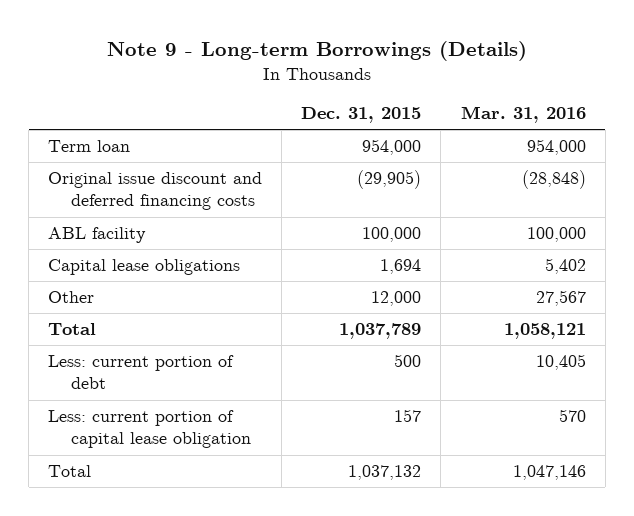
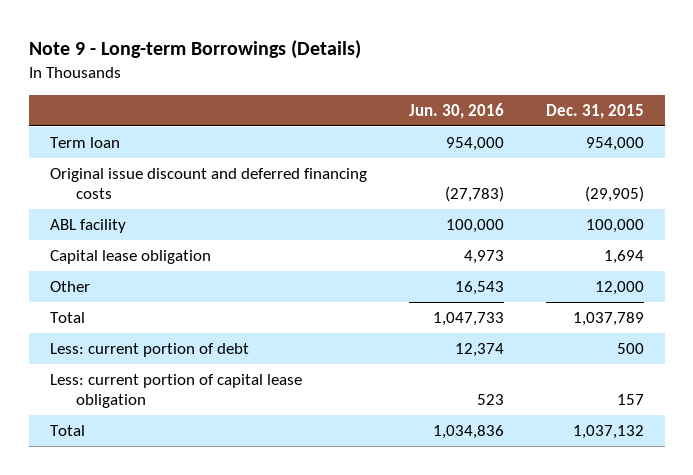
- | Dec. 31, 2015 | Mar. 31, 2016
+ | Jun. 30, 2016 | Dec. 31, 2015
- Capital lease obligations | 1,694 | 5,402
+ Capital lease obligation | 4,973 | 1,694

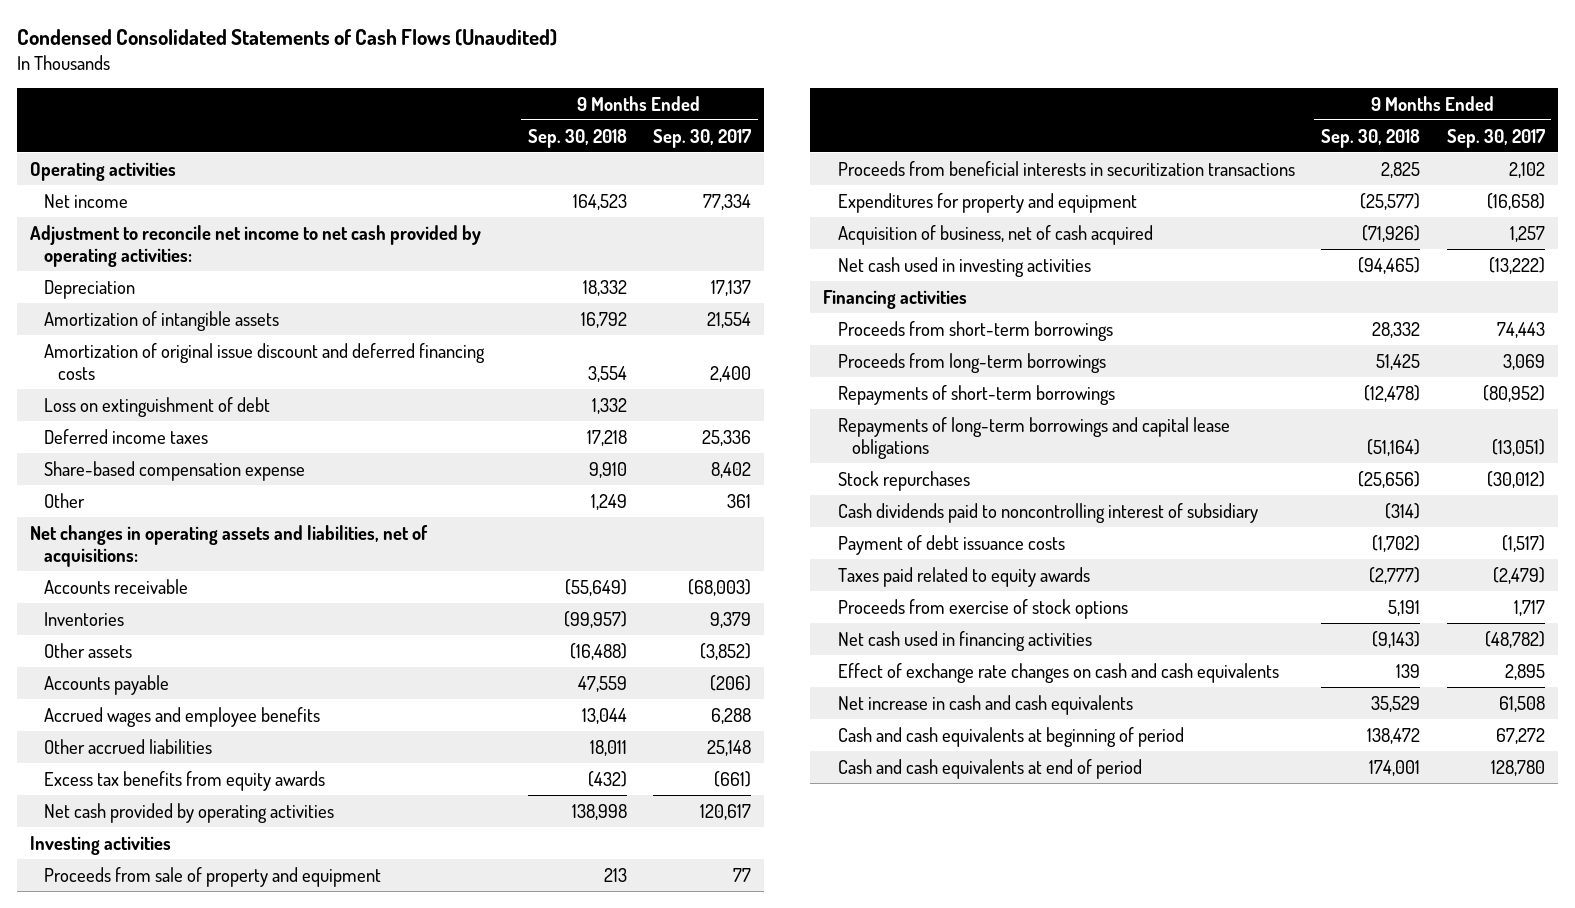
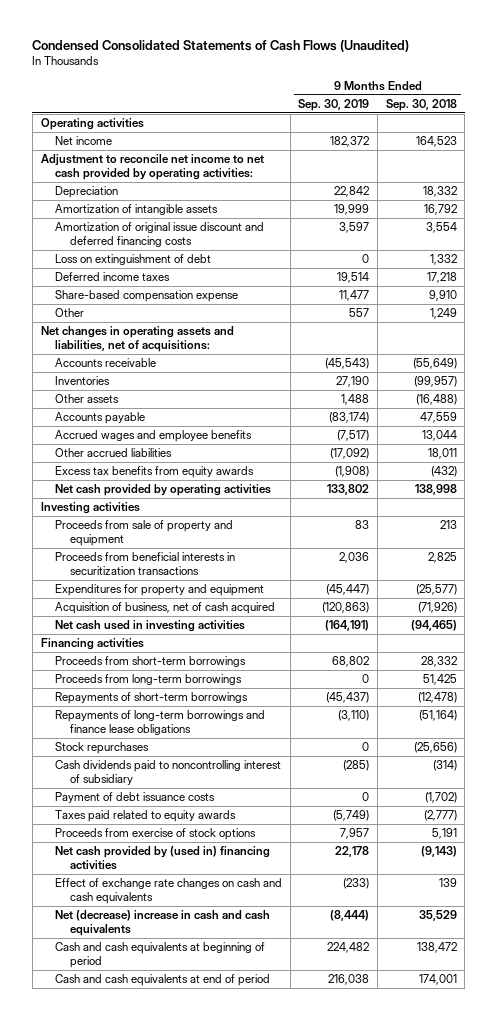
- | 9 Months Ended Sep. 30, 2018 | 9 Months Ended Sep. 30, 2017
+ | 9 Months Ended Sep. 30, 2019 | 9 Months Ended Sep. 30, 2018
- Repayments of long-term borrowings and capital lease obligations | (51,164) | (13,051)
+ Repayments of long-term borrowings and finance lease obligations | (3,110) | (51,164)
- Net cash used in financing activities | (9,143) | (48,782)
+ Net cash provided by (used in) financing activities | 22,178 | (9,143)
- Net increase in cash and cash equivalents | 35,529 | 61,508
+ Net (decrease) increase in cash and cash equivalents | (8,444) | 35,529

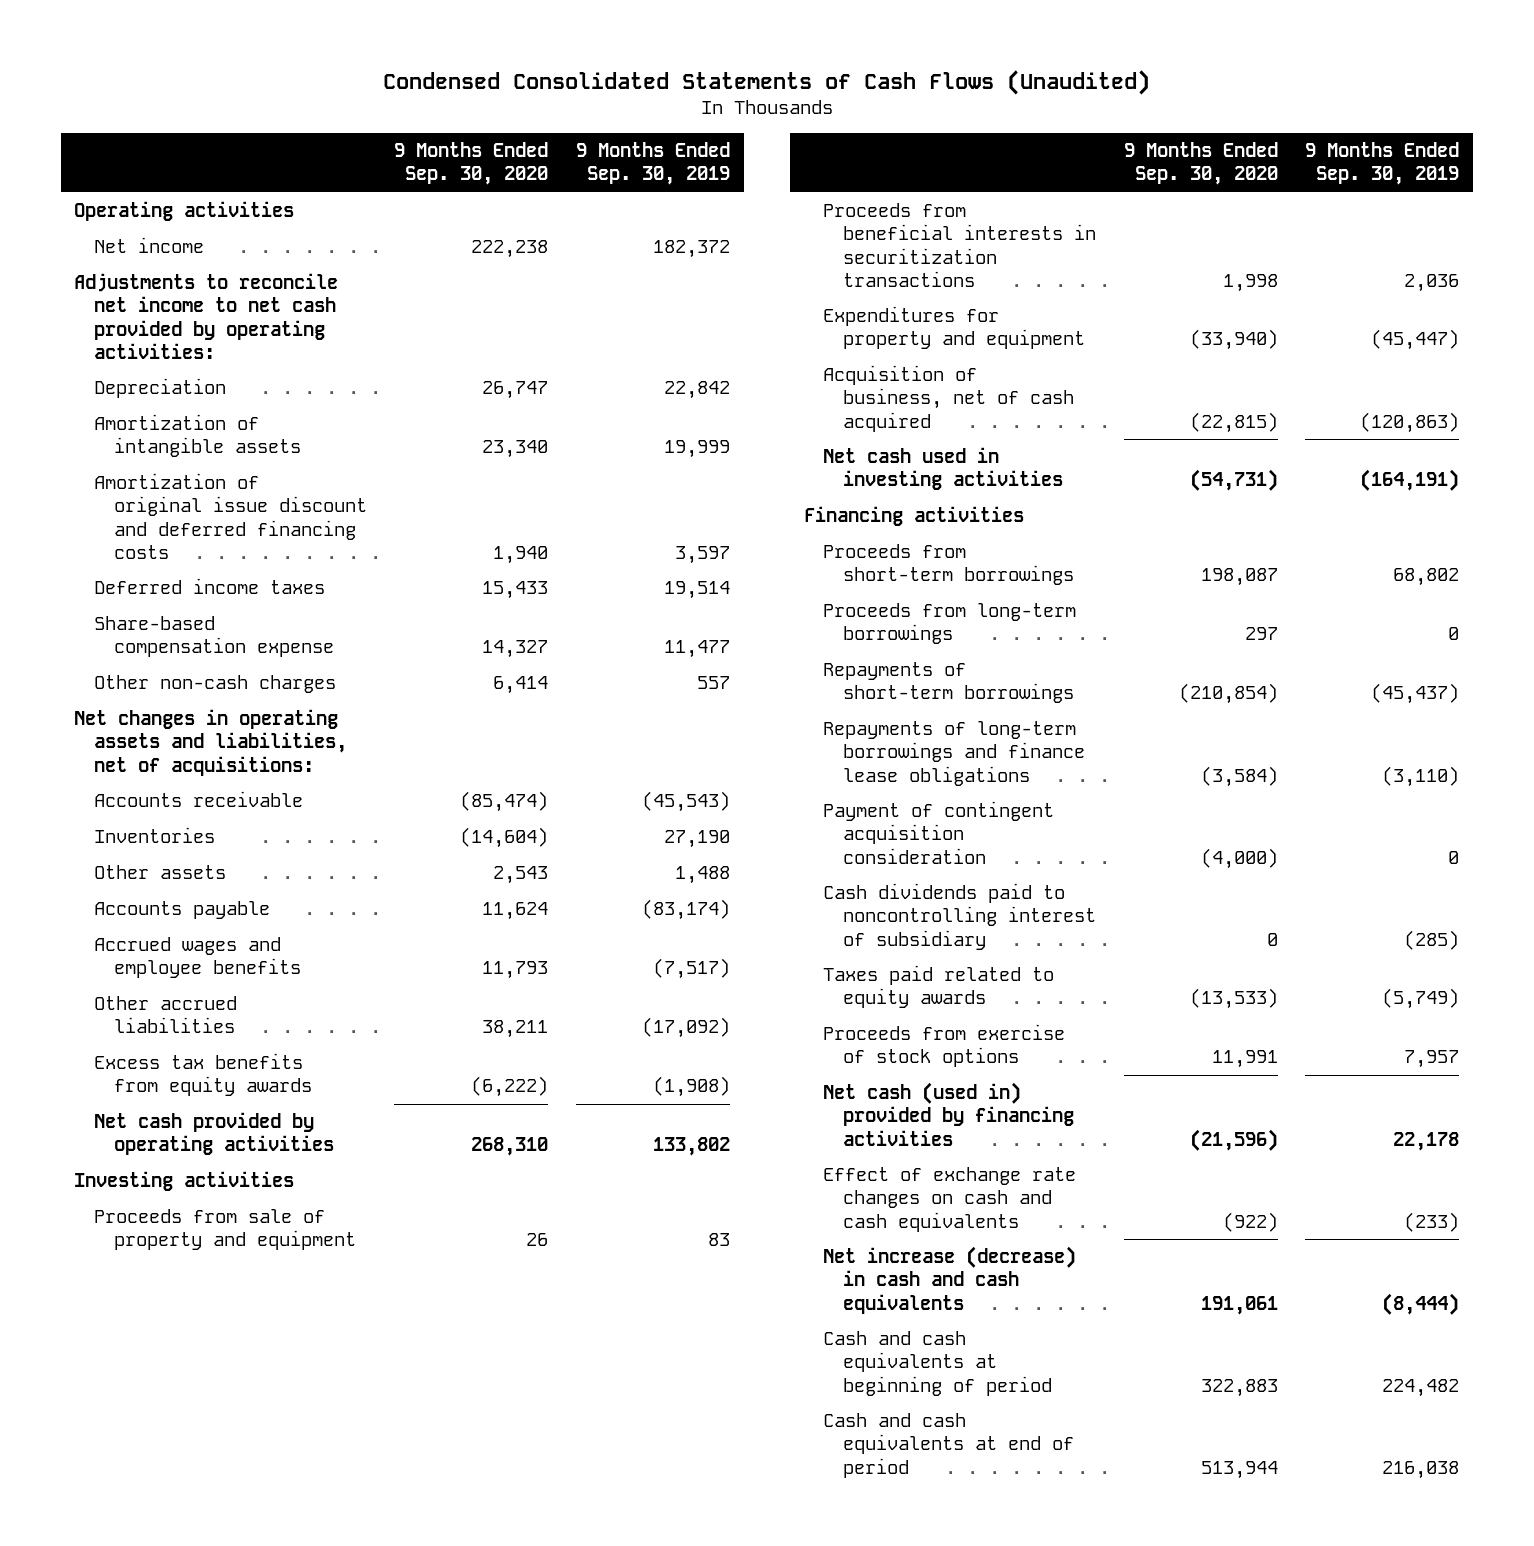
- | 9 Months Ended Sep. 30, 2019 | 9 Months Ended Sep. 30, 2018
+ | 9 Months Ended Sep. 30, 2020 | 9 Months Ended Sep. 30, 2019
- Adjustment to reconcile net income to net cash provided by operating activities:
+ Adjustments to reconcile net income to net cash provided by operating activities:
- Loss on extinguishment of debt | 0 | 1,332
- Other | 557 | 1,249
+ Other non-cash charges | 6,414 | 557
- Stock repurchases | 0 | (25,656)
+ Payment of contingent acquisition consideration | (4,000) | 0
- Payment of debt issuance costs | 0 | (1,702)
- Net cash provided by (used in) financing activities | 22,178 | (9,143)
+ Net cash (used in) provided by financing activities | (21,596) | 22,178
- Net (decrease) increase in cash and cash equivalents | (8,444) | 35,529
+ Net increase (decrease) in cash and cash equivalents | 191,061 | (8,444)

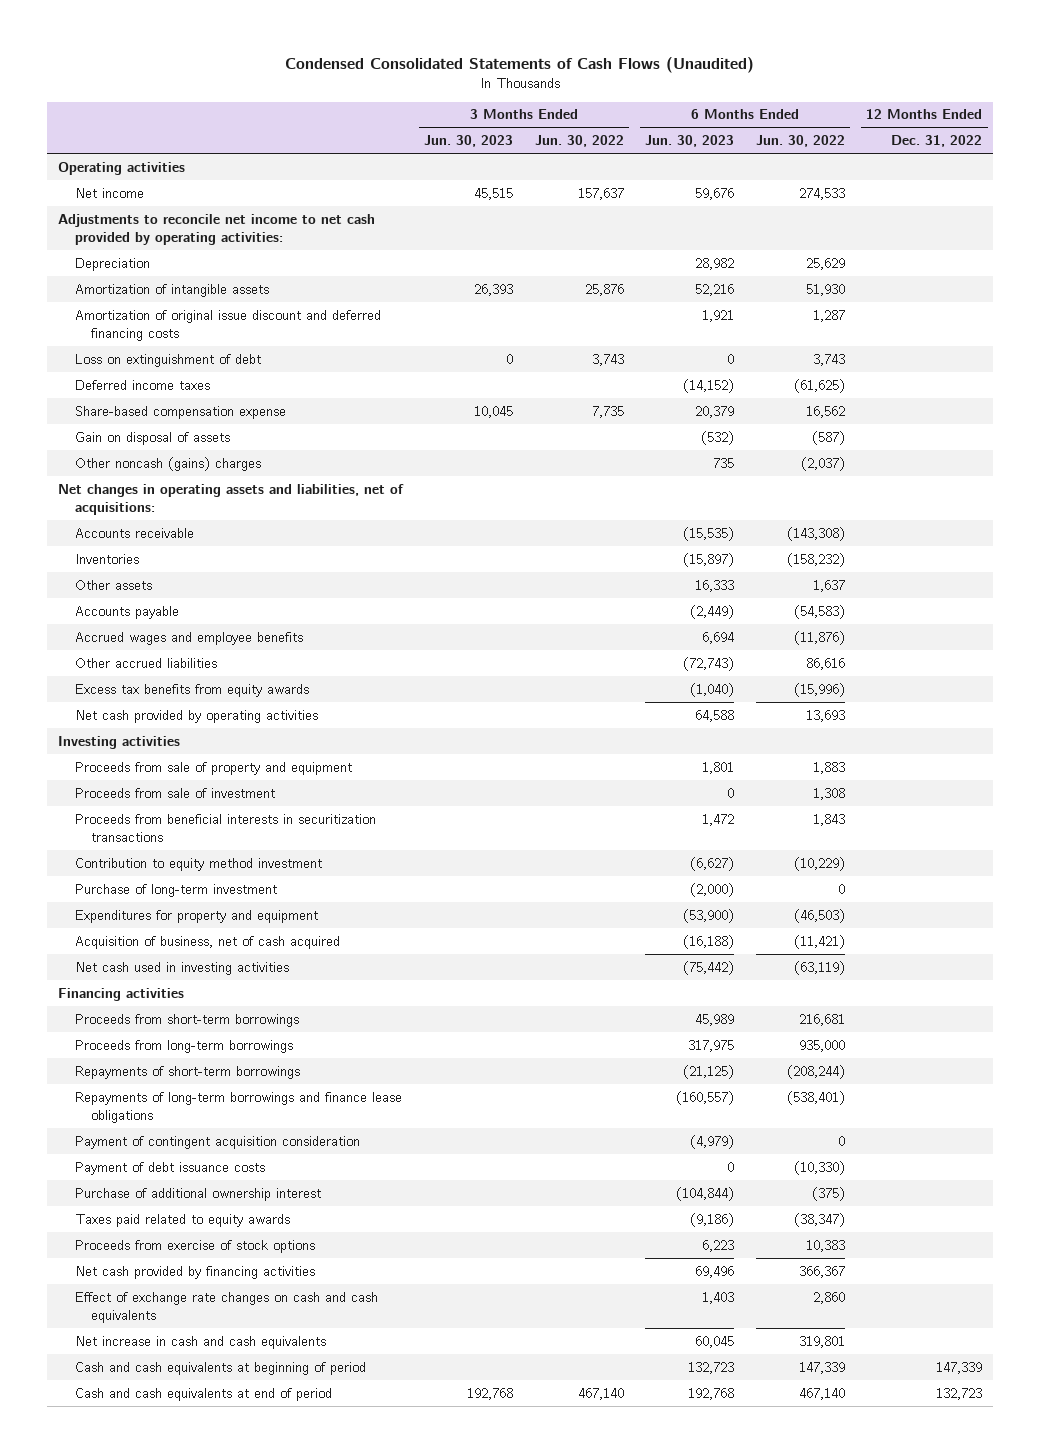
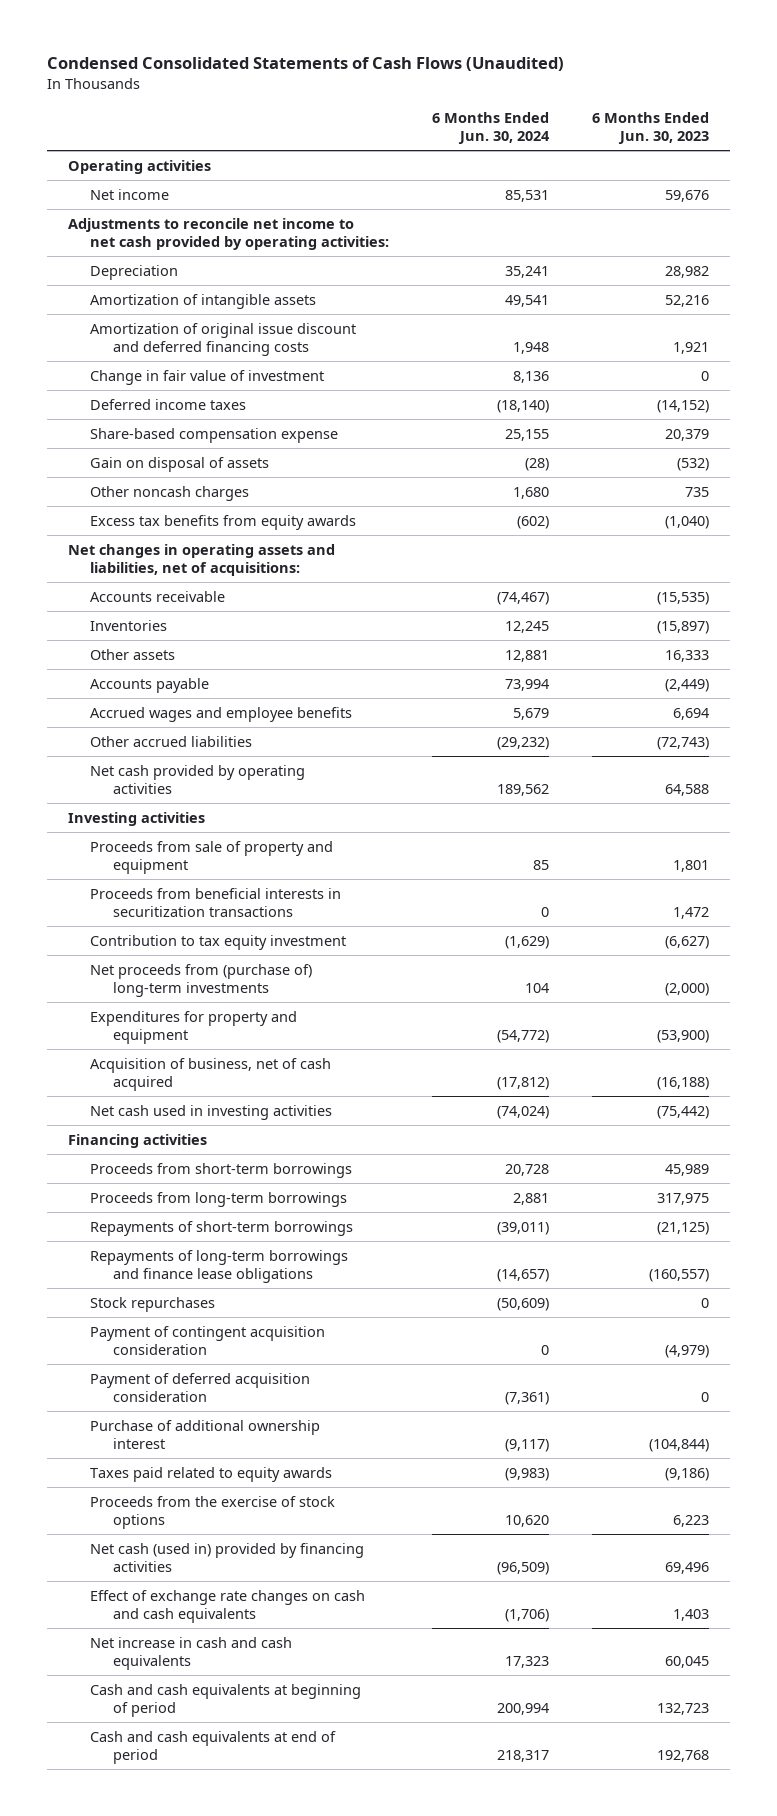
- | 3 Months Ended Jun. 30, 2023 | 3 Months Ended Jun. 30, 2022 | 6 Months Ended Jun. 30, 2023 | 6 Months Ended Jun. 30, 2022 | 12 Months Ended Dec. 31, 2022
+ | 6 Months Ended Jun. 30, 2024 | 6 Months Ended Jun. 30, 2023
- Loss on extinguishment of debt | 0 | 3,743 | 0 | 3,743 |
+ Change in fair value of investment | 8,136 | 0
- Other noncash (gains) charges | | | 735 | (2,037) |
+ Other noncash charges | 1,680 | 735
moved up: Excess tax benefits from equity awards | (602) | (1,040)
- Proceeds from sale of investment | | | 0 | 1,308 |
- Contribution to equity method investment | | | (6,627) | (10,229) |
- Purchase of long-term investment | | | (2,000) | 0 |
+ Contribution to tax equity investment | (1,629) | (6,627)
+ Net proceeds from (purchase of) long-term investments | 104 | (2,000)
+ Stock repurchases | (50,609) | 0
- Payment of debt issuance costs | | | 0 | (10,330) |
+ Payment of deferred acquisition consideration | (7,361) | 0
- Proceeds from exercise of stock options | | | 6,223 | 10,383 |
- Net cash provided by financing activities | | | 69,496 | 366,367 |
+ Proceeds from the exercise of stock options | 10,620 | 6,223
+ Net cash (used in) provided by financing activities | (96,509) | 69,496

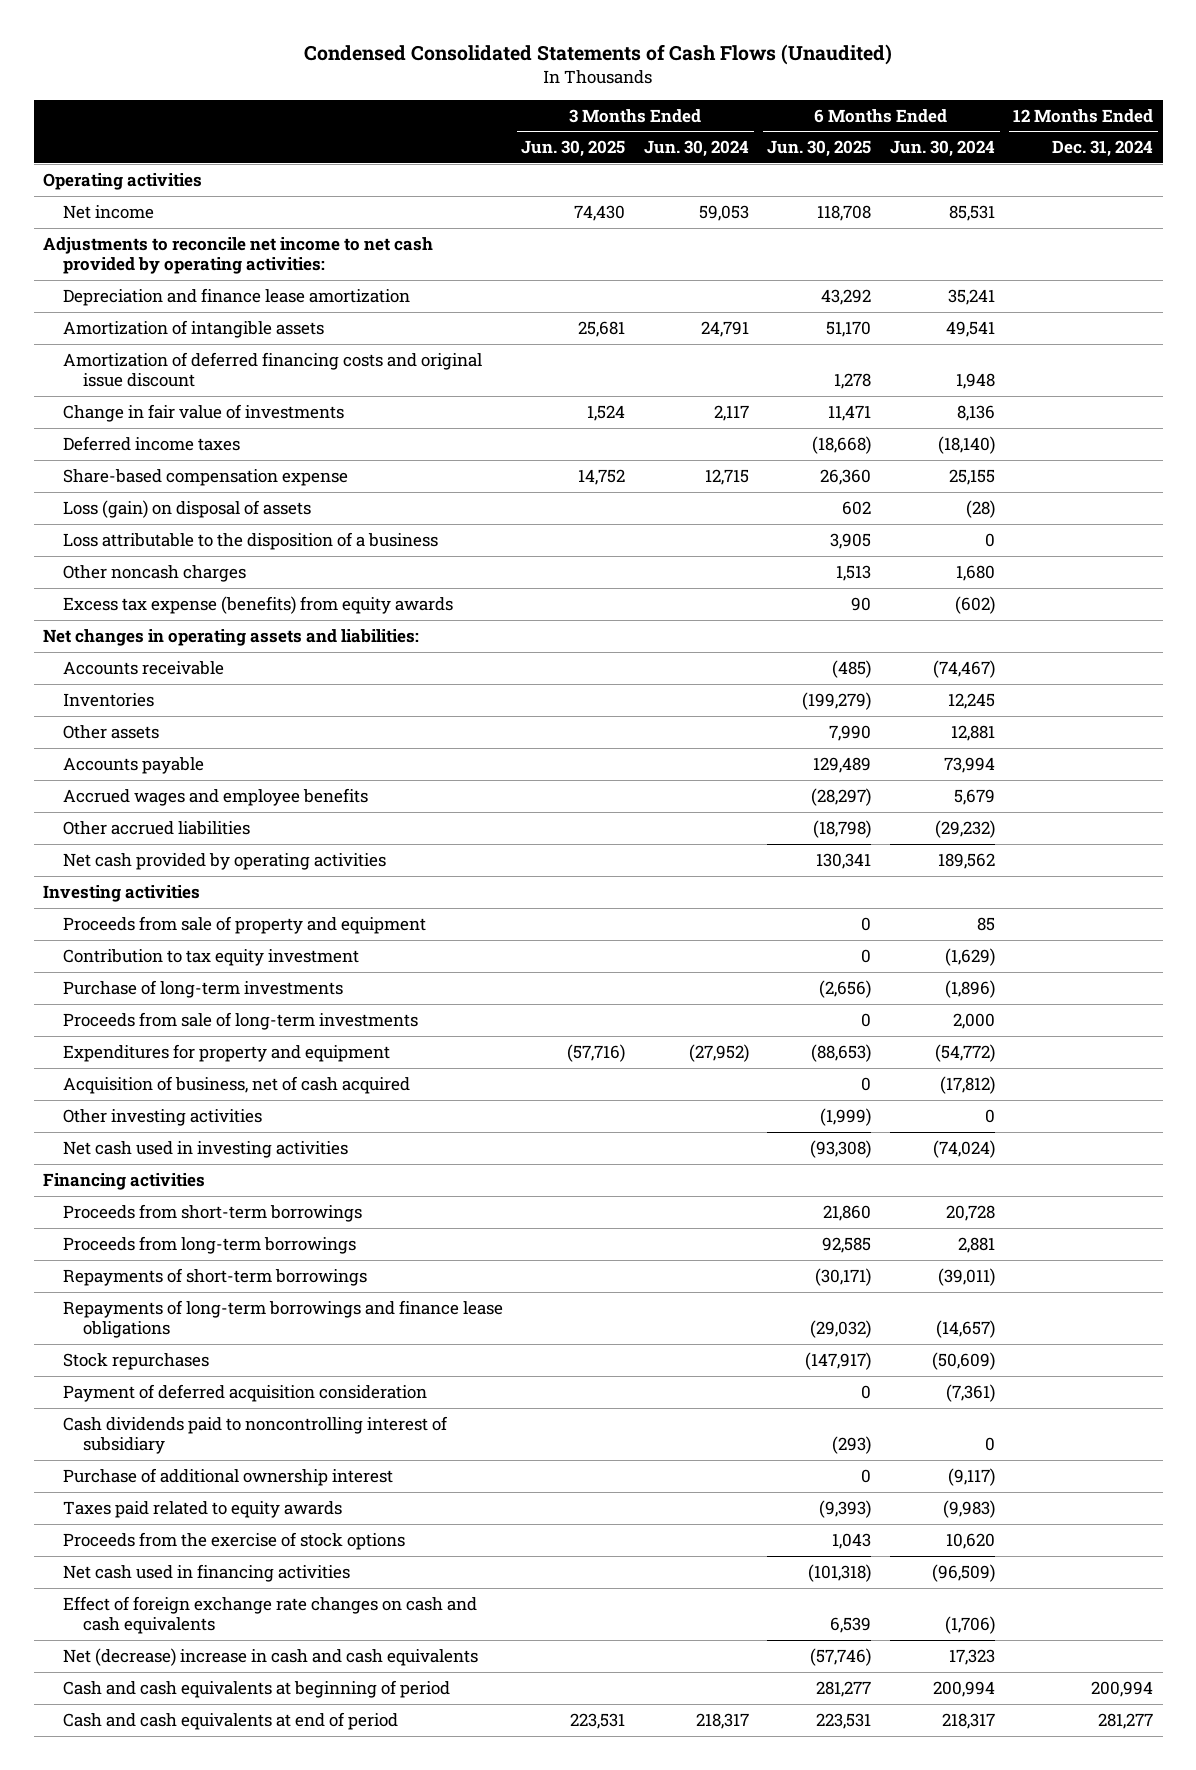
- | 6 Months Ended Jun. 30, 2024 | 6 Months Ended Jun. 30, 2023
+ | 3 Months Ended Jun. 30, 2025 | 3 Months Ended Jun. 30, 2024 | 6 Months Ended Jun. 30, 2025 | 6 Months Ended Jun. 30, 2024 | 12 Months Ended Dec. 31, 2024
- Depreciation | 35,241 | 28,982
+ Depreciation and finance lease amortization | | | 43,292 | 35,241 |
- Amortization of original issue discount and deferred financing costs | 1,948 | 1,921
- Change in fair value of investment | 8,136 | 0
+ Amortization of deferred financing costs and original issue discount | | | 1,278 | 1,948 |
+ Change in fair value of investments | 1,524 | 2,117 | 11,471 | 8,136 |
- Gain on disposal of assets | (28) | (532)
+ Loss (gain) on disposal of assets | | | 602 | (28) |
+ Loss attributable to the disposition of a business | | | 3,905 | 0 |
- Excess tax benefits from equity awards | (602) | (1,040)
- Net changes in operating assets and liabilities, net of acquisitions:
+ Excess tax expense (benefits) from equity awards | | | 90 | (602) |
+ Net changes in operating assets and liabilities:
- Proceeds from beneficial interests in securitization transactions | 0 | 1,472
- Net proceeds from (purchase of) long-term investments | 104 | (2,000)
+ Purchase of long-term investments | | | (2,656) | (1,896) |
+ Proceeds from sale of long-term investments | | | 0 | 2,000 |
+ Other investing activities | | | (1,999) | 0 |
- Payment of contingent acquisition consideration | 0 | (4,979)
+ Cash dividends paid to noncontrolling interest of subsidiary | | | (293) | 0 |
- Net cash (used in) provided by financing activities | (96,509) | 69,496
- Effect of exchange rate changes on cash and cash equivalents | (1,706) | 1,403
- Net increase in cash and cash equivalents | 17,323 | 60,045
+ Net cash used in financing activities | | | (101,318) | (96,509) |
+ Effect of foreign exchange rate changes on cash and cash equivalents | | | 6,539 | (1,706) |
+ Net (decrease) increase in cash and cash equivalents | | | (57,746) | 17,323 |

